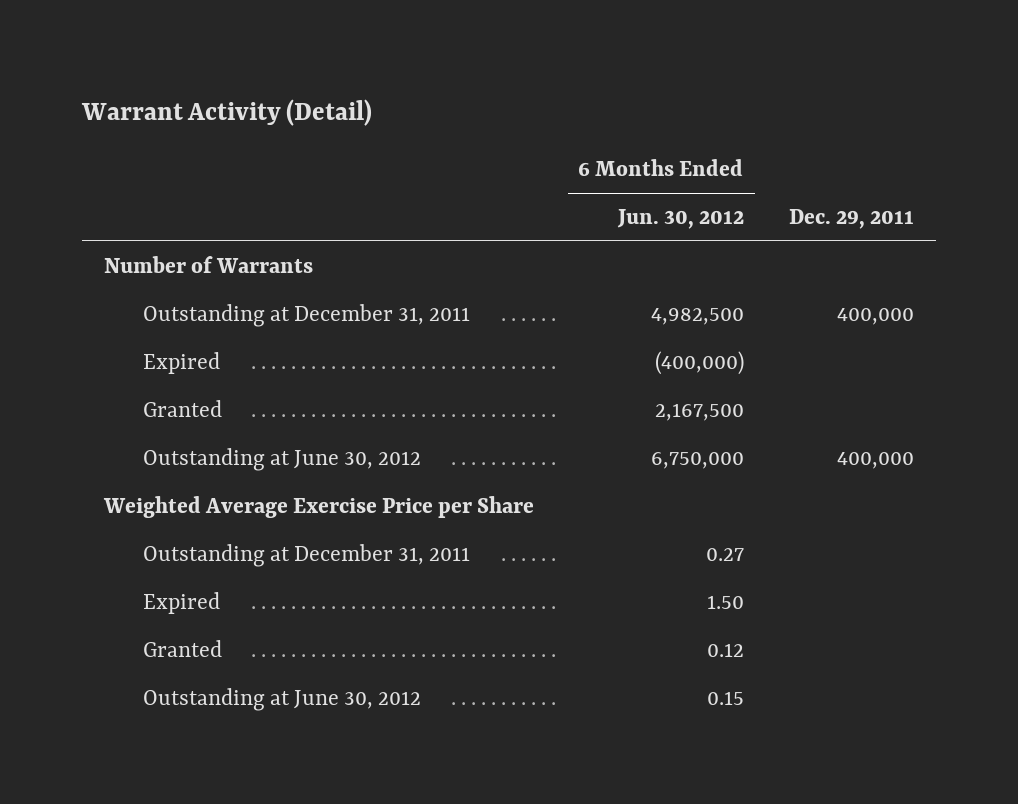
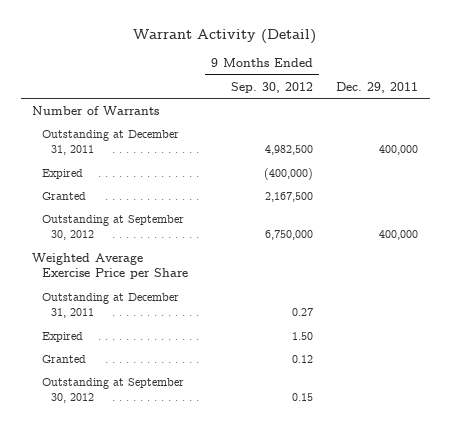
- | 6 Months Ended Jun. 30, 2012 | Dec. 29, 2011
+ | 9 Months Ended Sep. 30, 2012 | Dec. 29, 2011
- Outstanding at June 30, 2012 | 6,750,000 | 400,000
+ Outstanding at September 30, 2012 | 6,750,000 | 400,000
- Outstanding at June 30, 2012 | 0.15 |
+ Outstanding at September 30, 2012 | 0.15 |

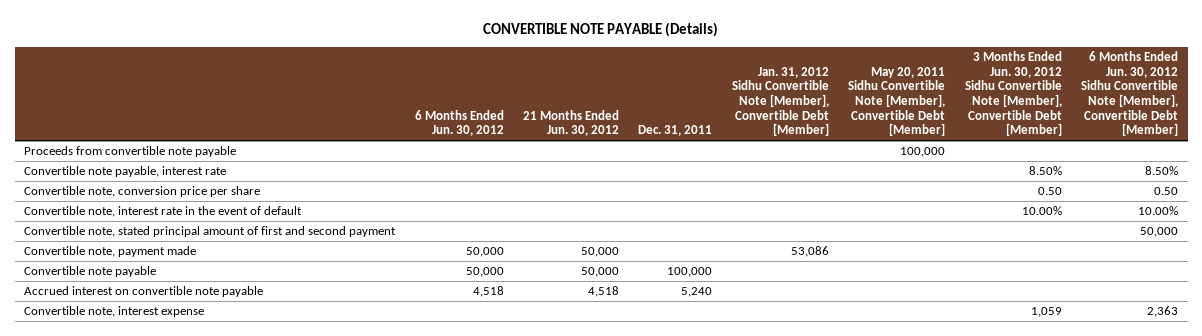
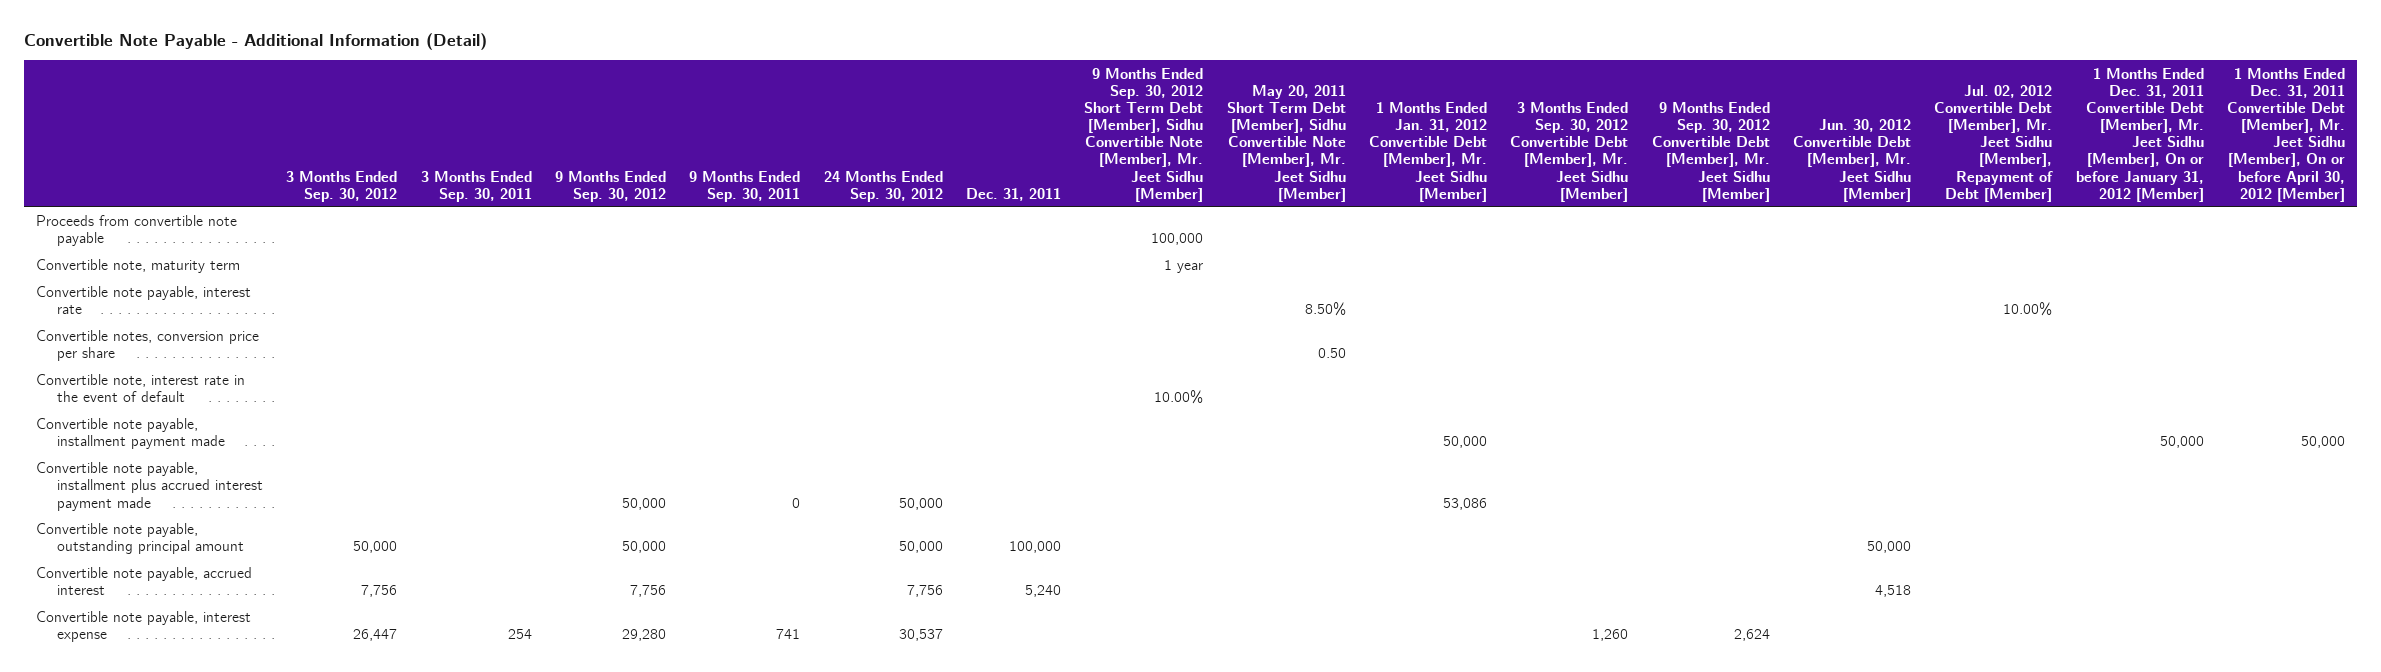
- CONVERTIBLE NOTE PAYABLE (Details)
+ Convertible Note Payable - Additional Information (Detail)
- | 6 Months Ended Jun. 30, 2012 | 21 Months Ended Jun. 30, 2012 | Dec. 31, 2011 | Jan. 31, 2012 Sidhu Convertible Note [Member], Convertible Debt [Member] | May 20, 2011 Sidhu Convertible Note [Member], Convertible Debt [Member] | 3 Months Ended Jun. 30, 2012 Sidhu Convertible Note [Member], Convertible Debt [Member] | 6 Months Ended Jun. 30, 2012 Sidhu Convertible Note [Member], Convertible Debt [Member]
+ | 3 Months Ended Sep. 30, 2012 | 3 Months Ended Sep. 30, 2011 | 9 Months Ended Sep. 30, 2012 | 9 Months Ended Sep. 30, 2011 | 24 Months Ended Sep. 30, 2012 | Dec. 31, 2011 | 9 Months Ended Sep. 30, 2012 Short Term Debt [Member], Sidhu Convertible Note [Member], Mr. Jeet Sidhu [Member] | May 20, 2011 Short Term Debt [Member], Sidhu Convertible Note [Member], Mr. Jeet Sidhu [Member] | 1 Months Ended Jan. 31, 2012 Convertible Debt [Member], Mr. Jeet Sidhu [Member] | 3 Months Ended Sep. 30, 2012 Convertible Debt [Member], Mr. Jeet Sidhu [Member] | 9 Months Ended Sep. 30, 2012 Convertible Debt [Member], Mr. Jeet Sidhu [Member] | Jun. 30, 2012 Convertible Debt [Member], Mr. Jeet Sidhu [Member] | Jul. 02, 2012 Convertible Debt [Member], Mr. Jeet Sidhu [Member], Repayment of Debt [Member] | 1 Months Ended Dec. 31, 2011 Convertible Debt [Member], Mr. Jeet Sidhu [Member], On or before January 31, 2012 [Member] | 1 Months Ended Dec. 31, 2011 Convertible Debt [Member], Mr. Jeet Sidhu [Member], On or before April 30, 2012 [Member]
+ Convertible note, maturity term | | | | | | | 1 year | | | | | | | |
- Convertible note, conversion price per share | | | | | | 0.50 | 0.50
+ Convertible notes, conversion price per share | | | | | | | | 0.50 | | | | | | |
- Convertible note, stated principal amount of first and second payment | | | | | | | 50,000
- Convertible note, payment made | 50,000 | 50,000 | | 53,086 | | |
- Convertible note payable | 50,000 | 50,000 | 100,000 | | | |
- Accrued interest on convertible note payable | 4,518 | 4,518 | 5,240 | | | |
- Convertible note, interest expense | | | | | | 1,059 | 2,363
+ Convertible note payable, installment payment made | | | | | | | | | 50,000 | | | | | 50,000 | 50,000
+ Convertible note payable, installment plus accrued interest payment made | | | 50,000 | 0 | 50,000 | | | | 53,086 | | | | | |
+ Convertible note payable, outstanding principal amount | 50,000 | | 50,000 | | 50,000 | 100,000 | | | | | | 50,000 | | |
+ Convertible note payable, accrued interest | 7,756 | | 7,756 | | 7,756 | 5,240 | | | | | | 4,518 | | |
+ Convertible note payable, interest expense | 26,447 | 254 | 29,280 | 741 | 30,537 | | | | | 1,260 | 2,624 | | | |

